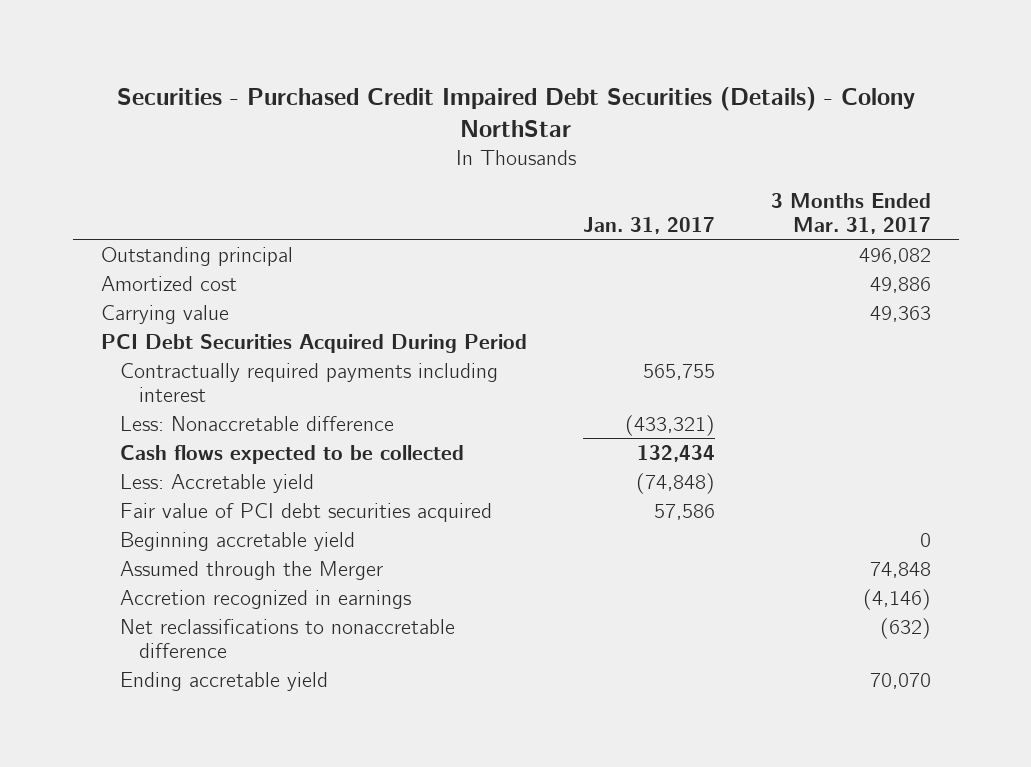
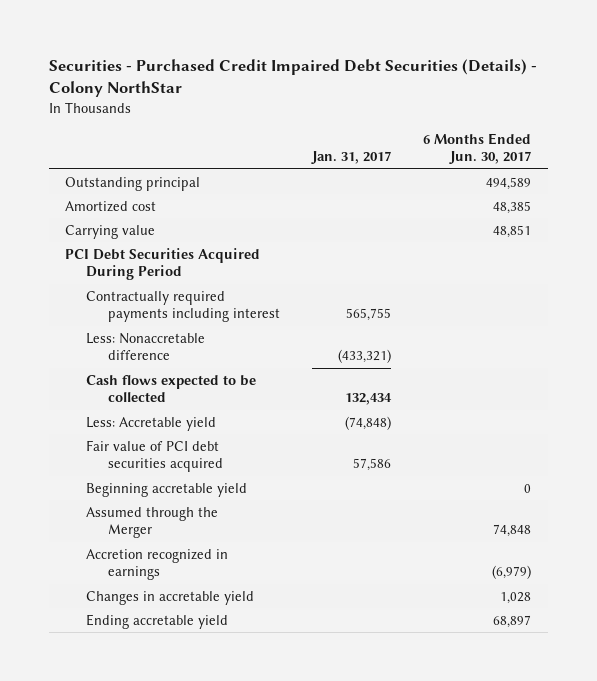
- | Jan. 31, 2017 | 3 Months Ended Mar. 31, 2017
+ | Jan. 31, 2017 | 6 Months Ended Jun. 30, 2017
- Net reclassifications to nonaccretable difference | | (632)
+ Changes in accretable yield | | 1,028

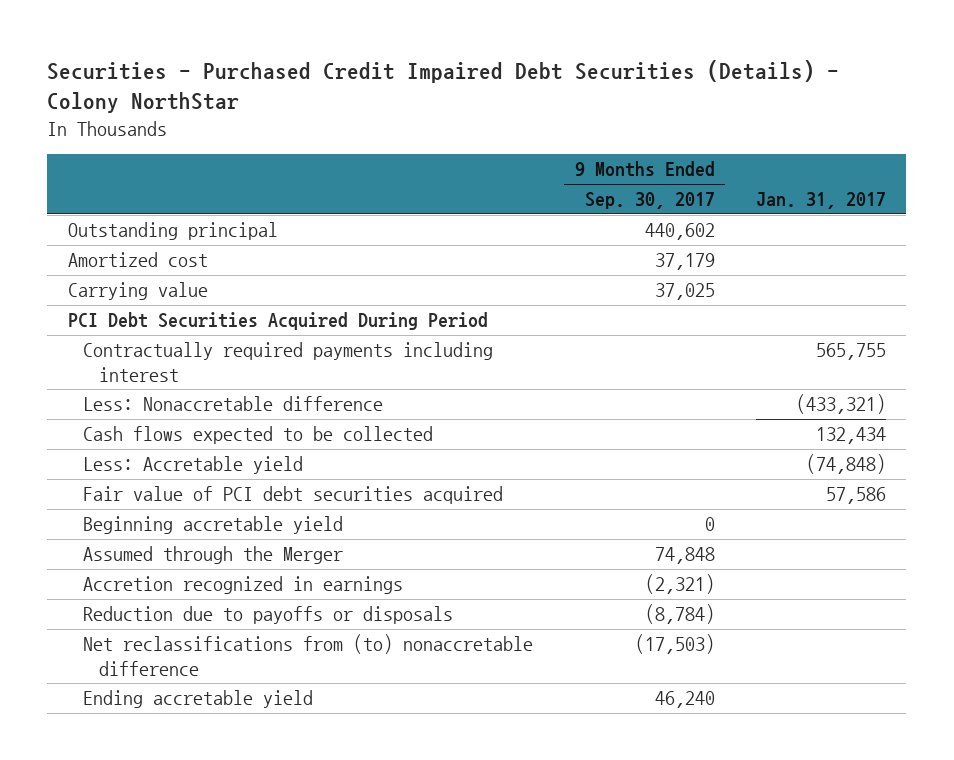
- | Jan. 31, 2017 | 6 Months Ended Jun. 30, 2017
+ | 9 Months Ended Sep. 30, 2017 | Jan. 31, 2017
- Changes in accretable yield | | 1,028
+ Reduction due to payoffs or disposals | (8,784) |
+ Net reclassifications from (to) nonaccretable difference | (17,503) |

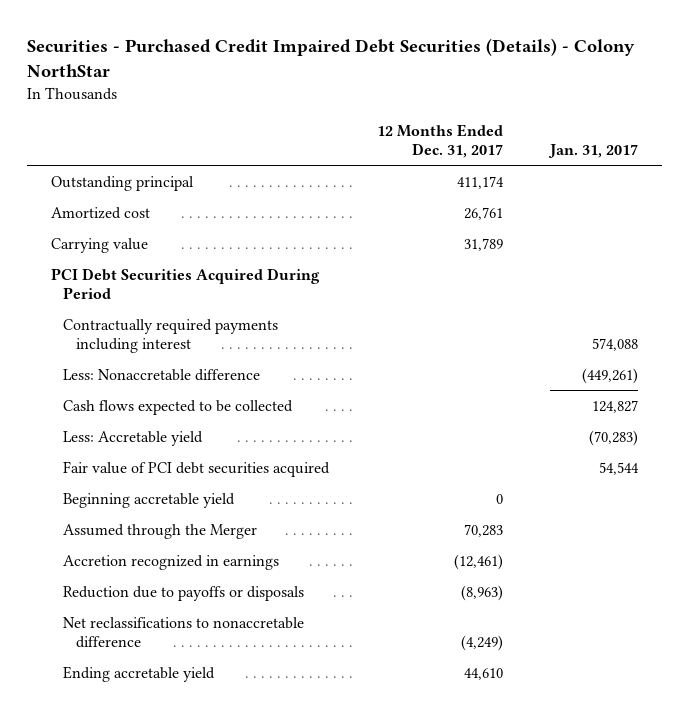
- | 9 Months Ended Sep. 30, 2017 | Jan. 31, 2017
+ | 12 Months Ended Dec. 31, 2017 | Jan. 31, 2017
- Contractually required payments including interest | | 565,755
- Less: Nonaccretable difference | | (433,321)
- Cash flows expected to be collected | | 132,434
- Less: Accretable yield | | (74,848)
- Fair value of PCI debt securities acquired | | 57,586
+ Contractually required payments including interest | | 574,088
+ Less: Nonaccretable difference | | (449,261)
+ Cash flows expected to be collected | | 124,827
+ Less: Accretable yield | | (70,283)
+ Fair value of PCI debt securities acquired | | 54,544
- Net reclassifications from (to) nonaccretable difference | (17,503) |
+ Net reclassifications to nonaccretable difference | (4,249) |

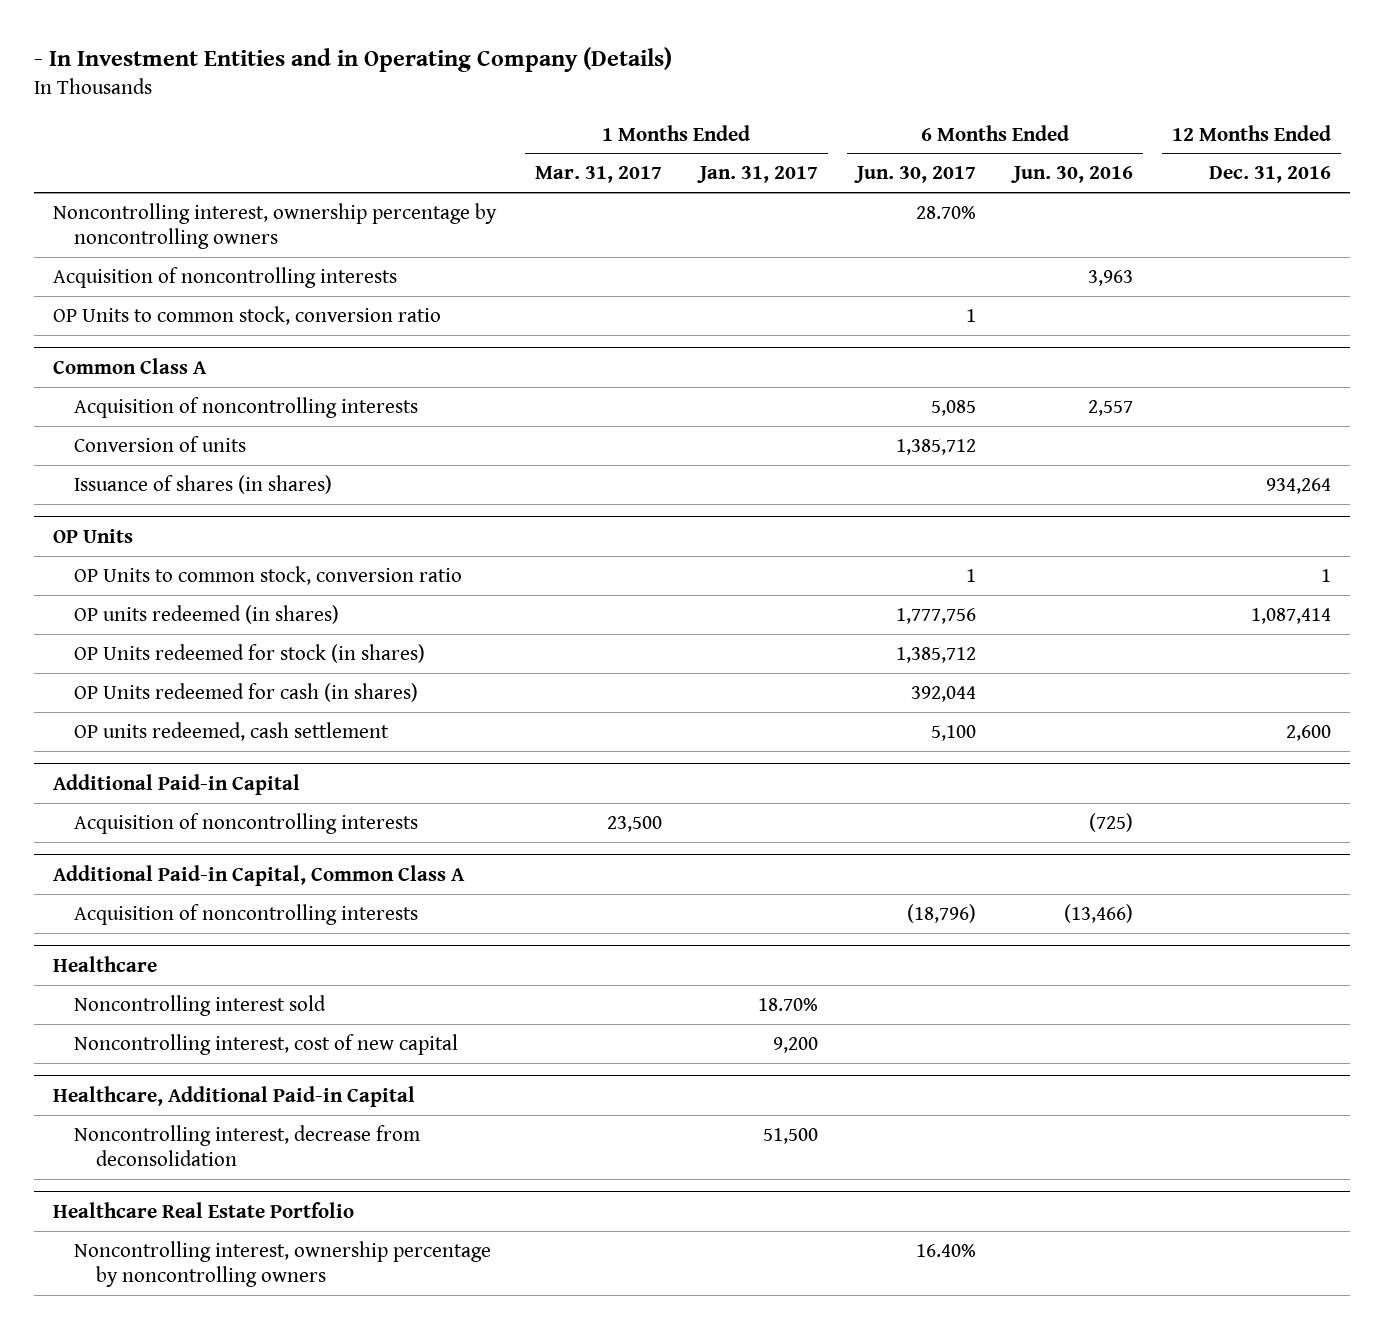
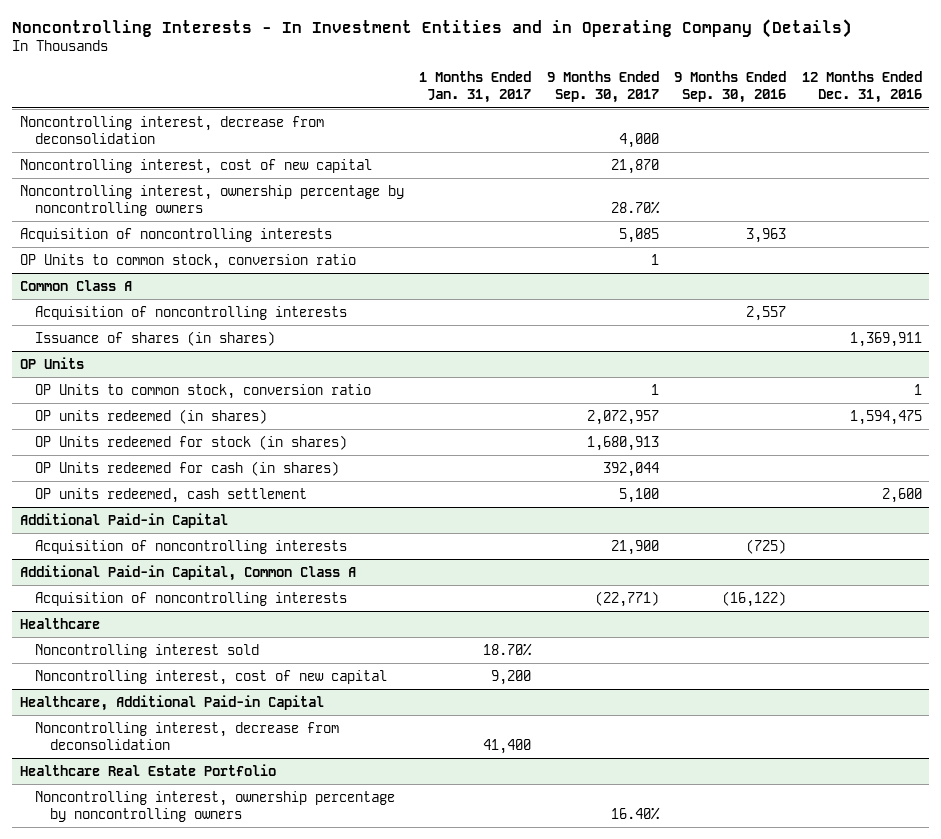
- - In Investment Entities and in Operating Company (Details)
+ Noncontrolling Interests - In Investment Entities and in Operating Company (Details)
- | 1 Months Ended Mar. 31, 2017 | 1 Months Ended Jan. 31, 2017 | 6 Months Ended Jun. 30, 2017 | 6 Months Ended Jun. 30, 2016 | 12 Months Ended Dec. 31, 2016
+ | 1 Months Ended Jan. 31, 2017 | 9 Months Ended Sep. 30, 2017 | 9 Months Ended Sep. 30, 2016 | 12 Months Ended Dec. 31, 2016
+ Noncontrolling interest, decrease from deconsolidation | | 4,000 | |
+ Noncontrolling interest, cost of new capital | | 21,870 | |
@ Common Class A
- Conversion of units | | | 1,385,712 | |
- Issuance of shares (in shares) | | | | | 934,264
+ Issuance of shares (in shares) | | | | 1,369,911
@ OP Units
- OP units redeemed (in shares) | | | 1,777,756 | | 1,087,414
+ OP units redeemed (in shares) | | 2,072,957 | | 1,594,475
@ Healthcare, Additional Paid-in Capital
- Noncontrolling interest, decrease from deconsolidation | | 51,500 | | |
+ Noncontrolling interest, decrease from deconsolidation | 41,400 | | |

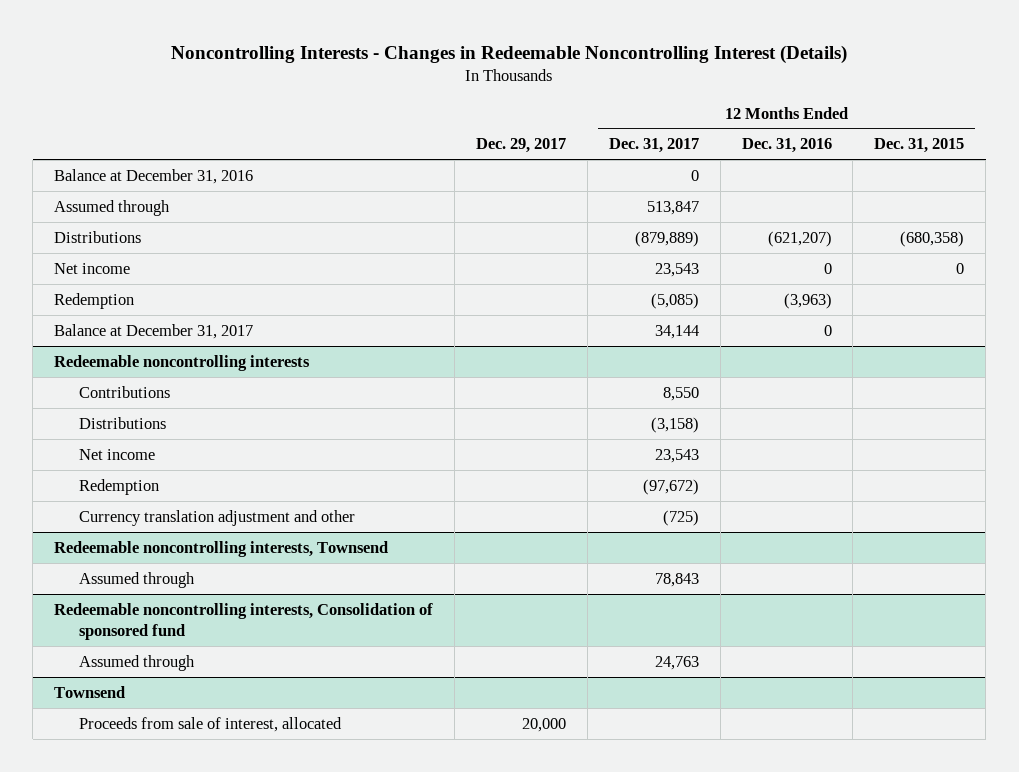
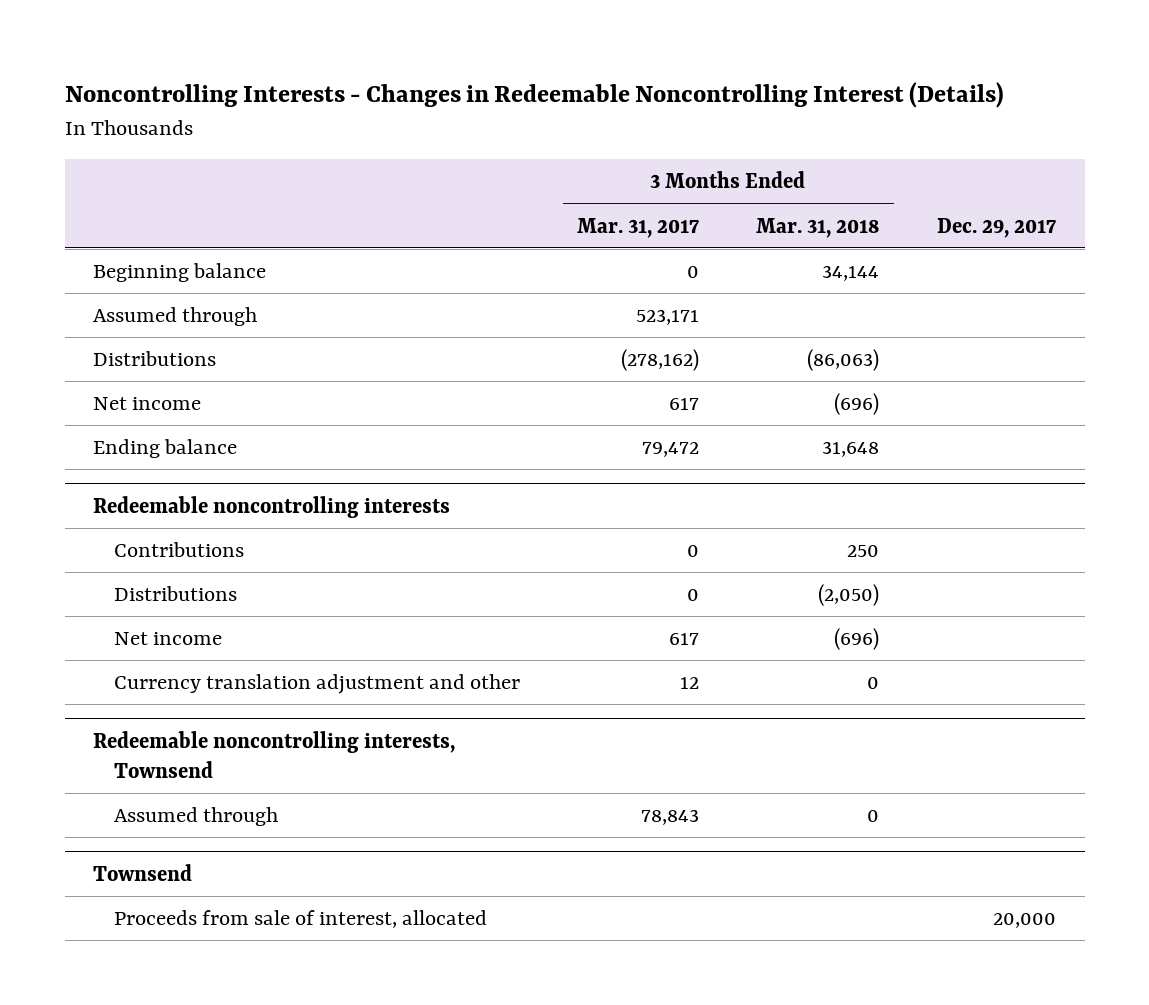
- | Dec. 29, 2017 | 12 Months Ended Dec. 31, 2017 | 12 Months Ended Dec. 31, 2016 | 12 Months Ended Dec. 31, 2015
+ | 3 Months Ended Mar. 31, 2017 | 3 Months Ended Mar. 31, 2018 | Dec. 29, 2017
- Balance at December 31, 2016 | | 0 | |
+ Beginning balance | 0 | 34,144 |
- Redemption | | (5,085) | (3,963) |
- Balance at December 31, 2017 | | 34,144 | 0 |
+ Ending balance | 79,472 | 31,648 |
@ Redeemable noncontrolling interests
- Redemption | | (97,672) | |
- Redeemable noncontrolling interests, Consolidation of sponsored fund
- Assumed through | | 24,763 | |

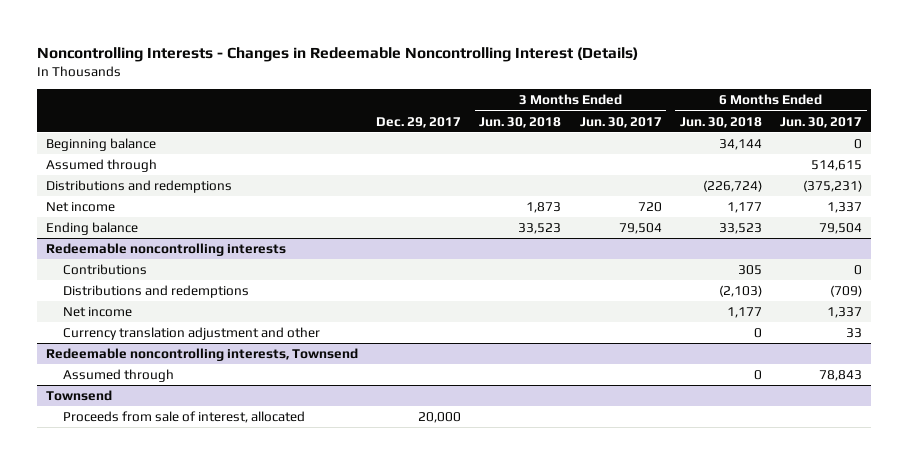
- | 3 Months Ended Mar. 31, 2017 | 3 Months Ended Mar. 31, 2018 | Dec. 29, 2017
+ | Dec. 29, 2017 | 3 Months Ended Jun. 30, 2018 | 3 Months Ended Jun. 30, 2017 | 6 Months Ended Jun. 30, 2018 | 6 Months Ended Jun. 30, 2017
- Distributions | (278,162) | (86,063) |
+ Distributions and redemptions | | | | (226,724) | (375,231)
@ Redeemable noncontrolling interests
- Distributions | 0 | (2,050) |
+ Distributions and redemptions | | | | (2,103) | (709)

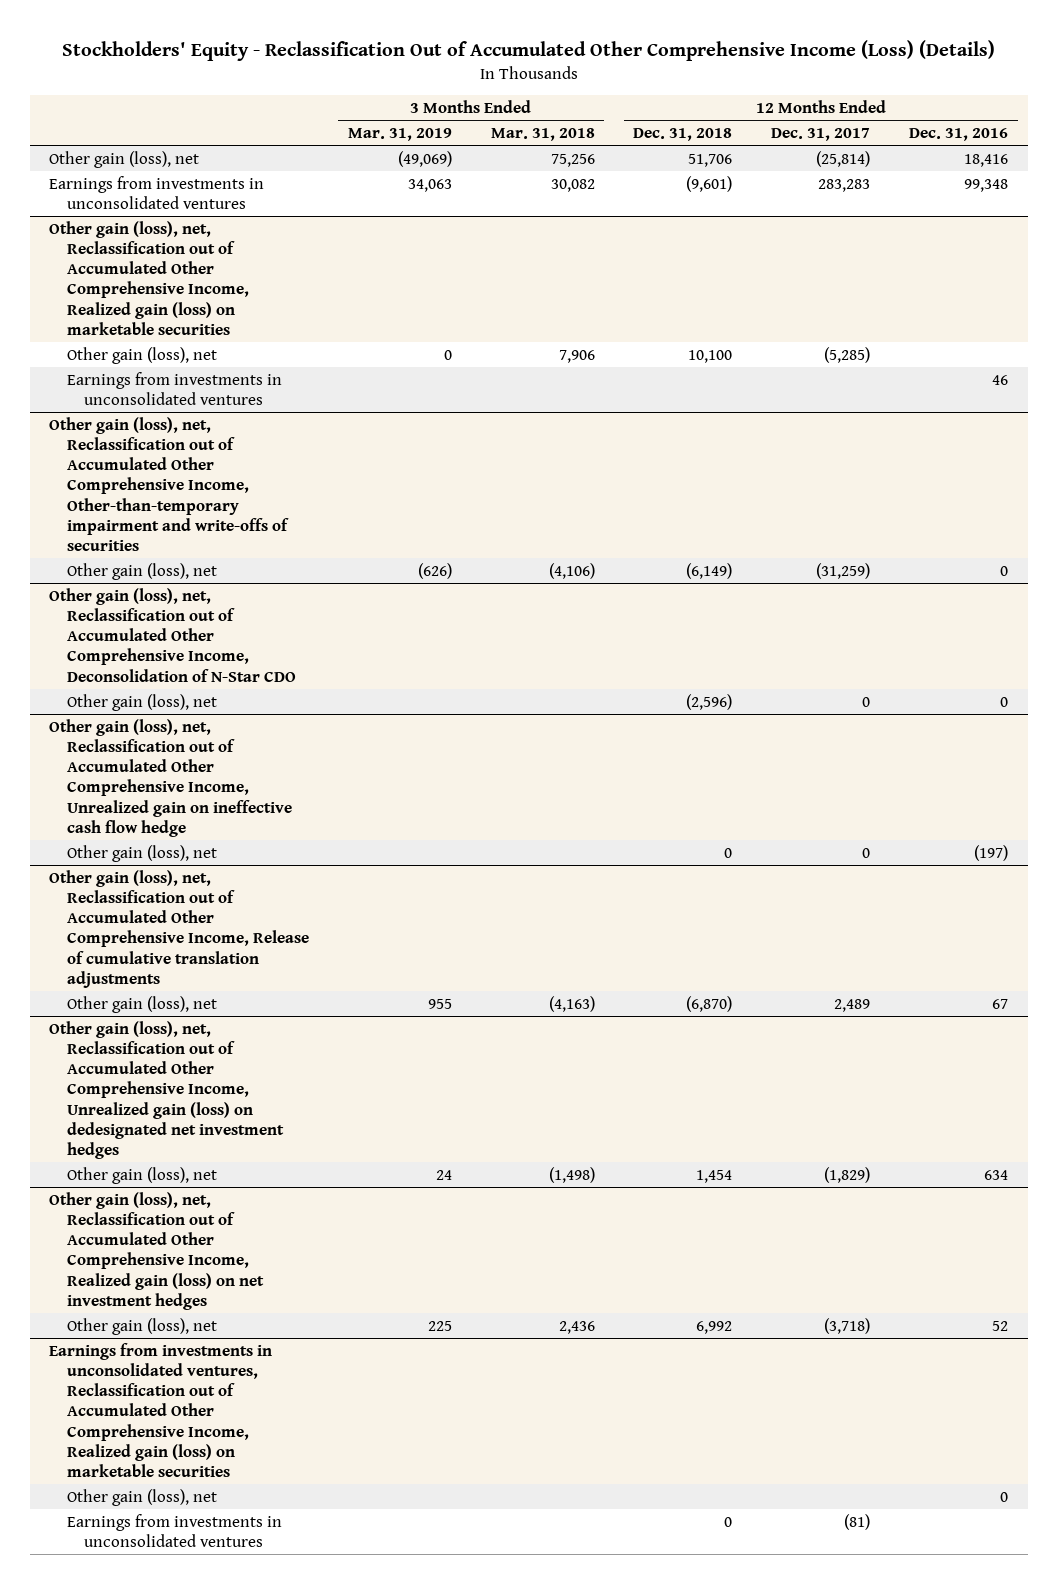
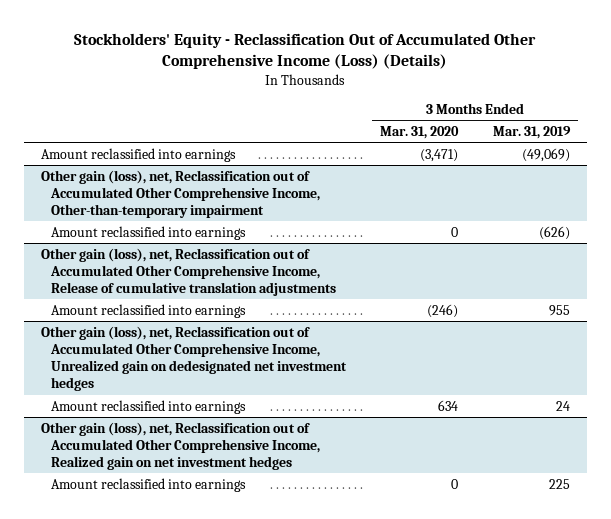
- | 3 Months Ended Mar. 31, 2019 | 3 Months Ended Mar. 31, 2018 | 12 Months Ended Dec. 31, 2018 | 12 Months Ended Dec. 31, 2017 | 12 Months Ended Dec. 31, 2016
+ | 3 Months Ended Mar. 31, 2020 | 3 Months Ended Mar. 31, 2019
- Other gain (loss), net | (49,069) | 75,256 | 51,706 | (25,814) | 18,416
- Earnings from investments in unconsolidated ventures | 34,063 | 30,082 | (9,601) | 283,283 | 99,348
- Other gain (loss), net, Reclassification out of Accumulated Other Comprehensive Income, Realized gain (loss) on marketable securities
- Other gain (loss), net | 0 | 7,906 | 10,100 | (5,285) |
- Earnings from investments in unconsolidated ventures | | | | | 46
- Other gain (loss), net, Reclassification out of Accumulated Other Comprehensive Income, Other-than-temporary impairment and write-offs of securities
- Other gain (loss), net | (626) | (4,106) | (6,149) | (31,259) | 0
- Other gain (loss), net, Reclassification out of Accumulated Other Comprehensive Income, Deconsolidation of N-Star CDO
- Other gain (loss), net | | | (2,596) | 0 | 0
- Other gain (loss), net, Reclassification out of Accumulated Other Comprehensive Income, Unrealized gain on ineffective cash flow hedge
- Other gain (loss), net | | | 0 | 0 | (197)
+ Amount reclassified into earnings | (3,471) | (49,069)
+ Other gain (loss), net, Reclassification out of Accumulated Other Comprehensive Income, Other-than-temporary impairment
+ Amount reclassified into earnings | 0 | (626)
@ Other gain (loss), net, Reclassification out of Accumulated Other Comprehensive Income, Release of cumulative translation adjustments
- Other gain (loss), net | 955 | (4,163) | (6,870) | 2,489 | 67
- Other gain (loss), net, Reclassification out of Accumulated Other Comprehensive Income, Unrealized gain (loss) on dedesignated net investment hedges
- Other gain (loss), net | 24 | (1,498) | 1,454 | (1,829) | 634
- Other gain (loss), net, Reclassification out of Accumulated Other Comprehensive Income, Realized gain (loss) on net investment hedges
- Other gain (loss), net | 225 | 2,436 | 6,992 | (3,718) | 52
- Earnings from investments in unconsolidated ventures, Reclassification out of Accumulated Other Comprehensive Income, Realized gain (loss) on marketable securities
- Other gain (loss), net | | | | | 0
- Earnings from investments in unconsolidated ventures | | | 0 | (81) |
@ Other gain (loss), net, Reclassification out of Accumulated Other Comprehensive Income, Release of cumulative translation adjustments
+ Amount reclassified into earnings | (246) | 955
+ Other gain (loss), net, Reclassification out of Accumulated Other Comprehensive Income, Unrealized gain on dedesignated net investment hedges
+ Amount reclassified into earnings | 634 | 24
+ Other gain (loss), net, Reclassification out of Accumulated Other Comprehensive Income, Realized gain on net investment hedges
+ Amount reclassified into earnings | 0 | 225

